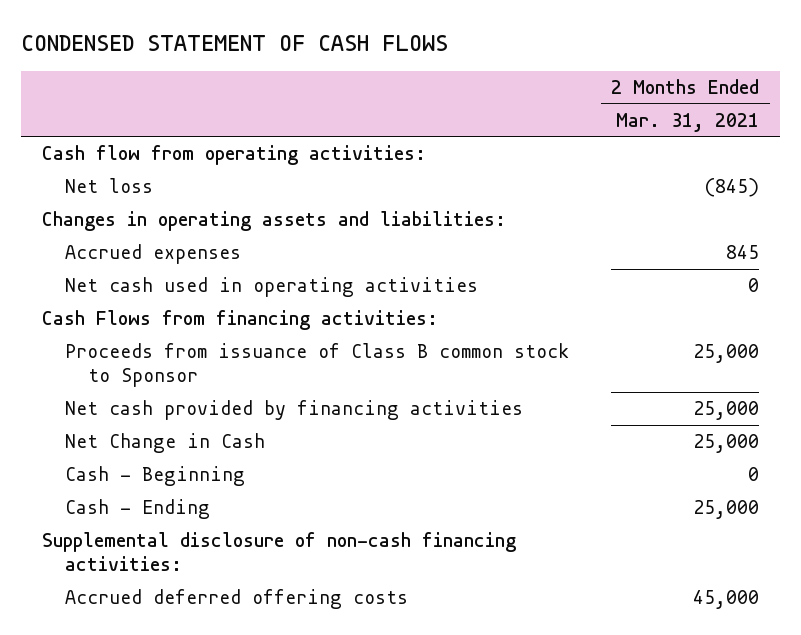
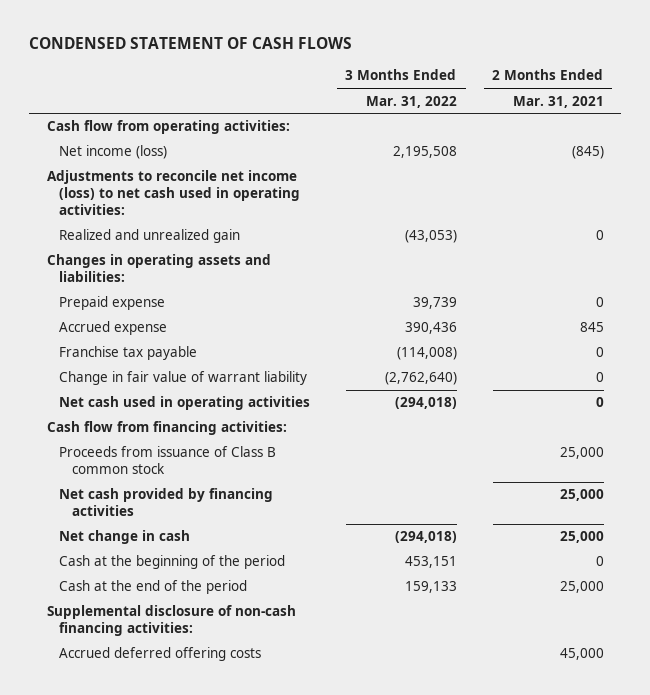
- | 2 Months Ended Mar. 31, 2021
+ | 3 Months Ended Mar. 31, 2022 | 2 Months Ended Mar. 31, 2021
- Net loss | (845)
+ Net income (loss) | 2,195,508 | (845)
+ Adjustments to reconcile net income (loss) to net cash used in operating activities:
+ Realized and unrealized gain | (43,053) | 0
- Accrued expenses | 845
+ Prepaid expense | 39,739 | 0
+ Accrued expense | 390,436 | 845
+ Franchise tax payable | (114,008) | 0
+ Change in fair value of warrant liability | (2,762,640) | 0
- Cash Flows from financing activities:
- Proceeds from issuance of Class B common stock to Sponsor | 25,000
+ Cash flow from financing activities:
+ Proceeds from issuance of Class B common stock | | 25,000
- Net Change in Cash | 25,000
- Cash - Beginning | 0
- Cash - Ending | 25,000
+ Net change in cash | (294,018) | 25,000
+ Cash at the beginning of the period | 453,151 | 0
+ Cash at the end of the period | 159,133 | 25,000

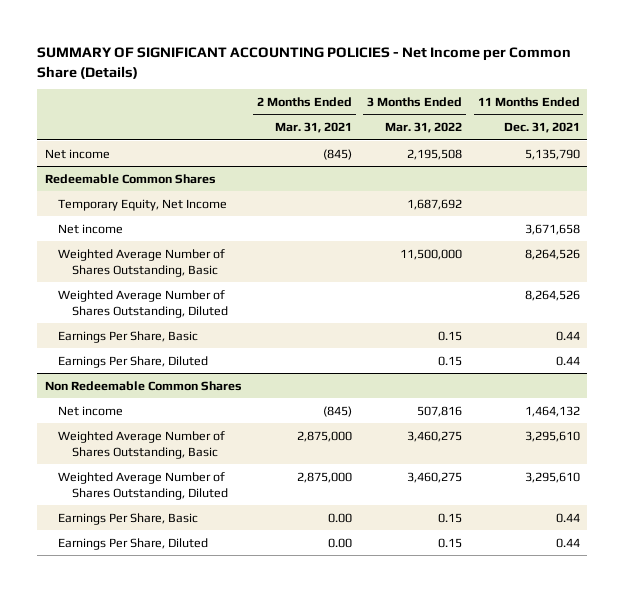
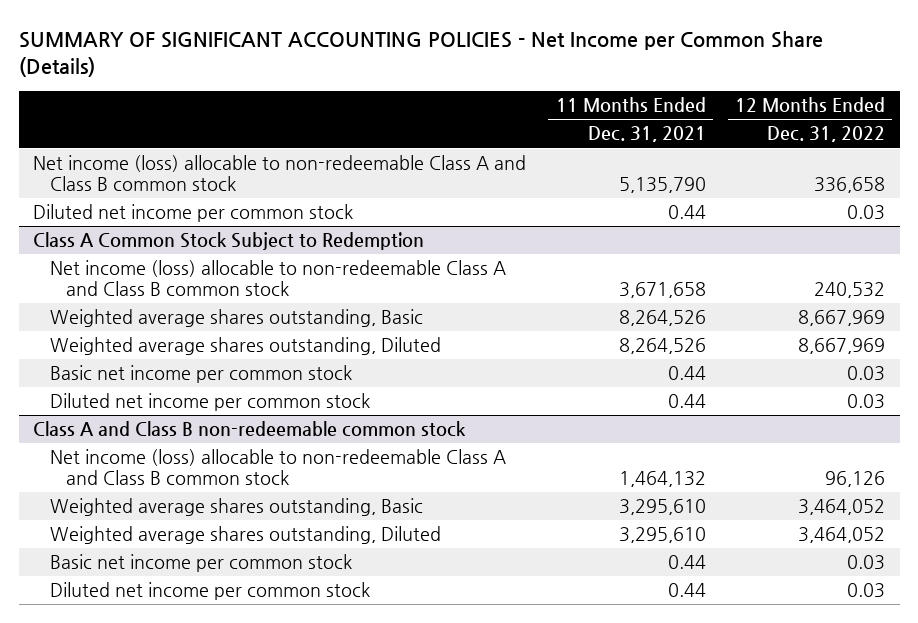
- | 2 Months Ended Mar. 31, 2021 | 3 Months Ended Mar. 31, 2022 | 11 Months Ended Dec. 31, 2021
+ | 11 Months Ended Dec. 31, 2021 | 12 Months Ended Dec. 31, 2022
- Net income | (845) | 2,195,508 | 5,135,790
- Redeemable Common Shares
- Temporary Equity, Net Income | | 1,687,692 |
- Net income | | | 3,671,658
- Weighted Average Number of Shares Outstanding, Basic | | 11,500,000 | 8,264,526
- Weighted Average Number of Shares Outstanding, Diluted | | | 8,264,526
- Earnings Per Share, Basic | | 0.15 | 0.44
- Earnings Per Share, Diluted | | 0.15 | 0.44
- Non Redeemable Common Shares
- Net income | (845) | 507,816 | 1,464,132
- Weighted Average Number of Shares Outstanding, Basic | 2,875,000 | 3,460,275 | 3,295,610
- Weighted Average Number of Shares Outstanding, Diluted | 2,875,000 | 3,460,275 | 3,295,610
- Earnings Per Share, Basic | 0.00 | 0.15 | 0.44
- Earnings Per Share, Diluted | 0.00 | 0.15 | 0.44
+ Net income (loss) allocable to non-redeemable Class A and Class B common stock | 5,135,790 | 336,658
+ Diluted net income per common stock | 0.44 | 0.03
+ Class A Common Stock Subject to Redemption
+ Net income (loss) allocable to non-redeemable Class A and Class B common stock | 3,671,658 | 240,532
+ Weighted average shares outstanding, Basic | 8,264,526 | 8,667,969
+ Weighted average shares outstanding, Diluted | 8,264,526 | 8,667,969
+ Basic net income per common stock | 0.44 | 0.03
+ Diluted net income per common stock | 0.44 | 0.03
+ Class A and Class B non-redeemable common stock
+ Net income (loss) allocable to non-redeemable Class A and Class B common stock | 1,464,132 | 96,126
+ Weighted average shares outstanding, Basic | 3,295,610 | 3,464,052
+ Weighted average shares outstanding, Diluted | 3,295,610 | 3,464,052
+ Basic net income per common stock | 0.44 | 0.03
+ Diluted net income per common stock | 0.44 | 0.03

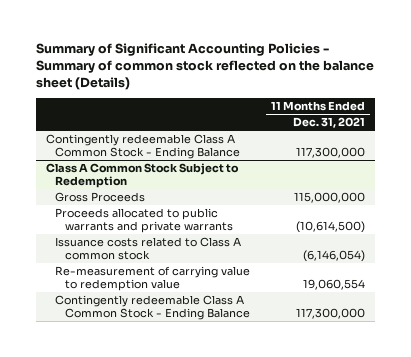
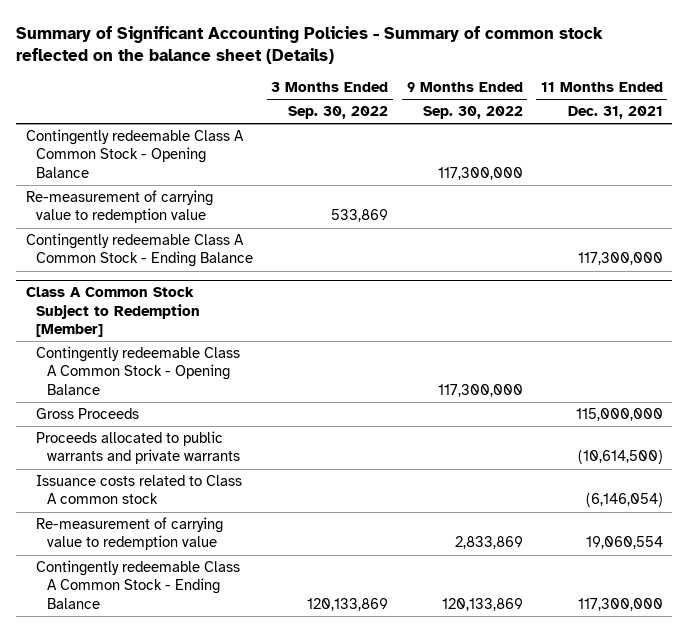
- | 11 Months Ended Dec. 31, 2021
+ | 3 Months Ended Sep. 30, 2022 | 9 Months Ended Sep. 30, 2022 | 11 Months Ended Dec. 31, 2021
+ Contingently redeemable Class A Common Stock - Opening Balance | | 117,300,000 |
+ Re-measurement of carrying value to redemption value | 533,869 | |
- Class A Common Stock Subject to Redemption
+ Class A Common Stock Subject to Redemption [Member]
+ Contingently redeemable Class A Common Stock - Opening Balance | | 117,300,000 |

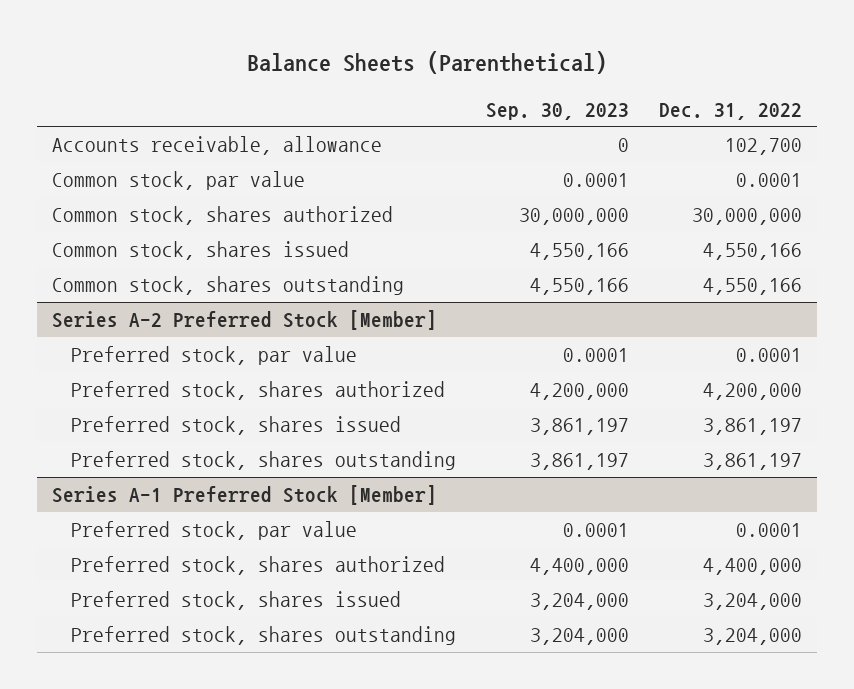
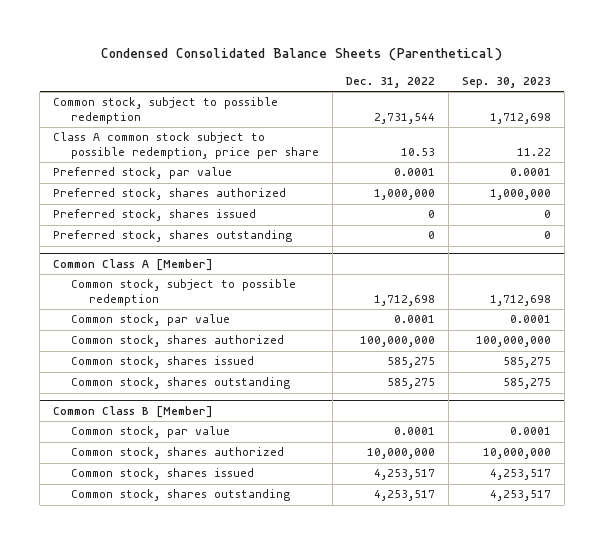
- Balance Sheets (Parenthetical)
+ Condensed Consolidated Balance Sheets (Parenthetical)
- | Sep. 30, 2023 | Dec. 31, 2022
+ | Dec. 31, 2022 | Sep. 30, 2023
- Accounts receivable, allowance | 0 | 102,700
- Common stock, par value | 0.0001 | 0.0001
- Common stock, shares authorized | 30,000,000 | 30,000,000
- Common stock, shares issued | 4,550,166 | 4,550,166
- Common stock, shares outstanding | 4,550,166 | 4,550,166
- Series A-2 Preferred Stock [Member]
- Preferred stock, par value | 0.0001 | 0.0001
- Preferred stock, shares authorized | 4,200,000 | 4,200,000
- Preferred stock, shares issued | 3,861,197 | 3,861,197
- Preferred stock, shares outstanding | 3,861,197 | 3,861,197
- Series A-1 Preferred Stock [Member]
+ Common stock, subject to possible redemption | 2,731,544 | 1,712,698
+ Class A common stock subject to possible redemption, price per share | 10.53 | 11.22
- Preferred stock, shares authorized | 4,400,000 | 4,400,000
- Preferred stock, shares issued | 3,204,000 | 3,204,000
- Preferred stock, shares outstanding | 3,204,000 | 3,204,000
+ Preferred stock, shares authorized | 1,000,000 | 1,000,000
+ Preferred stock, shares issued | 0 | 0
+ Preferred stock, shares outstanding | 0 | 0
+ Common Class A [Member]
+ Common stock, subject to possible redemption | 1,712,698 | 1,712,698
+ Common stock, par value | 0.0001 | 0.0001
+ Common stock, shares authorized | 100,000,000 | 100,000,000
+ Common stock, shares issued | 585,275 | 585,275
+ Common stock, shares outstanding | 585,275 | 585,275
+ Common Class B [Member]
+ Common stock, par value | 0.0001 | 0.0001
+ Common stock, shares authorized | 10,000,000 | 10,000,000
+ Common stock, shares issued | 4,253,517 | 4,253,517
+ Common stock, shares outstanding | 4,253,517 | 4,253,517

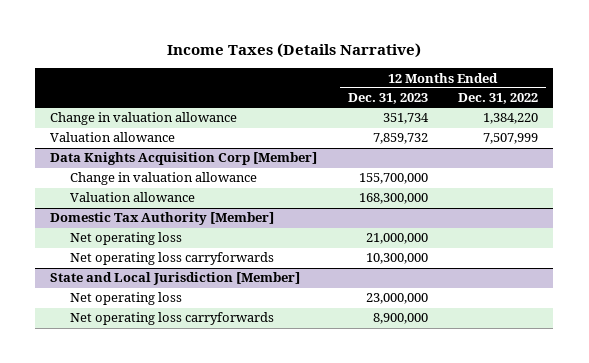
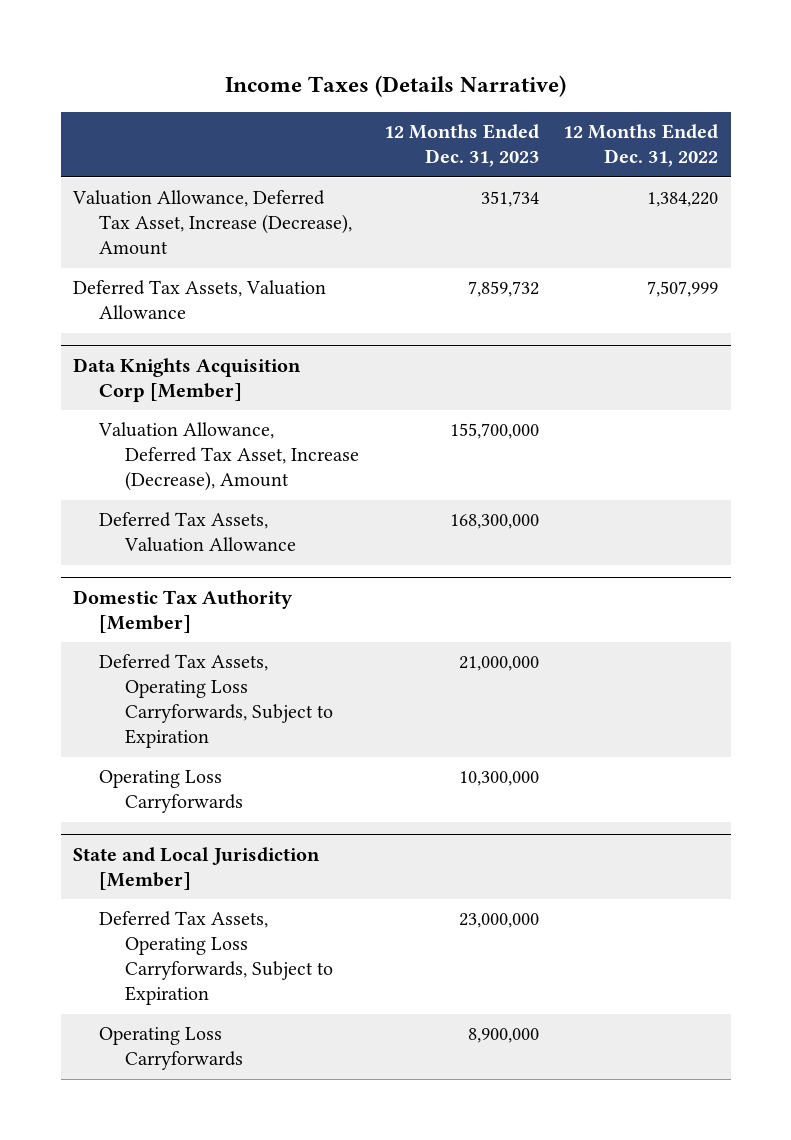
- Change in valuation allowance | 351,734 | 1,384,220
- Valuation allowance | 7,859,732 | 7,507,999
+ Valuation Allowance, Deferred Tax Asset, Increase (Decrease), Amount | 351,734 | 1,384,220
+ Deferred Tax Assets, Valuation Allowance | 7,859,732 | 7,507,999
@ Data Knights Acquisition Corp [Member]
- Change in valuation allowance | 155,700,000 |
- Valuation allowance | 168,300,000 |
+ Valuation Allowance, Deferred Tax Asset, Increase (Decrease), Amount | 155,700,000 |
+ Deferred Tax Assets, Valuation Allowance | 168,300,000 |
@ Domestic Tax Authority [Member]
- Net operating loss | 21,000,000 |
- Net operating loss carryforwards | 10,300,000 |
+ Deferred Tax Assets, Operating Loss Carryforwards, Subject to Expiration | 21,000,000 |
+ Operating Loss Carryforwards | 10,300,000 |
@ State and Local Jurisdiction [Member]
- Net operating loss | 23,000,000 |
- Net operating loss carryforwards | 8,900,000 |
+ Deferred Tax Assets, Operating Loss Carryforwards, Subject to Expiration | 23,000,000 |
+ Operating Loss Carryforwards | 8,900,000 |

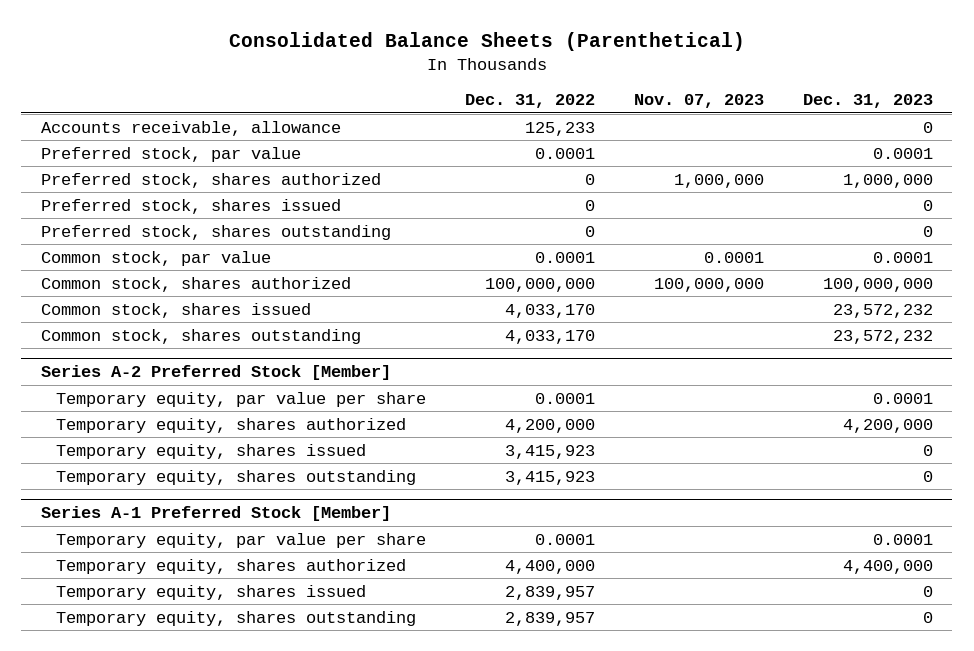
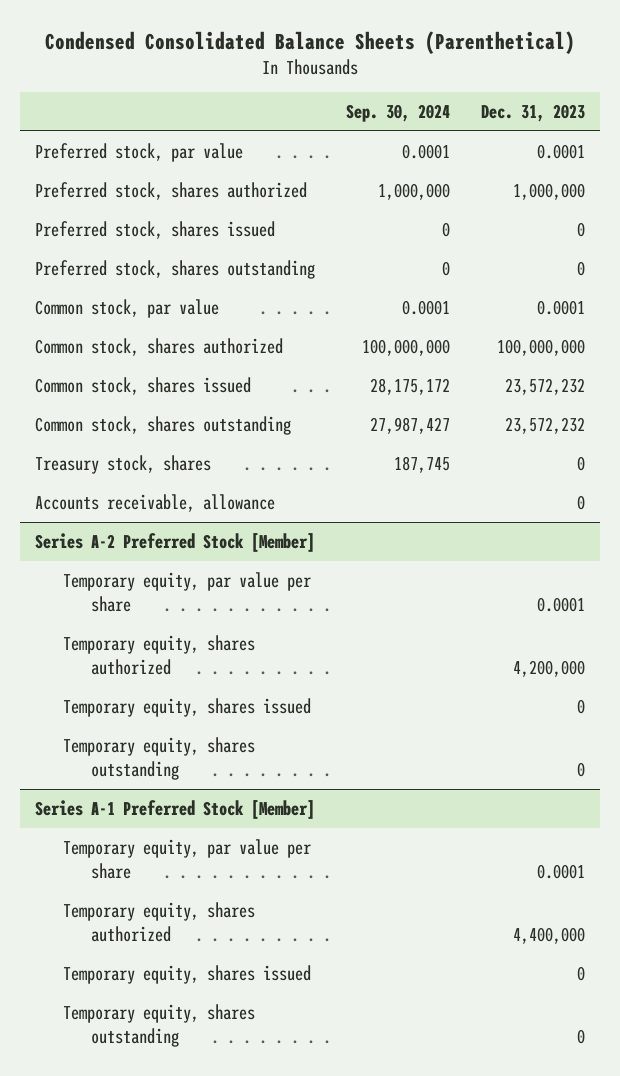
- Consolidated Balance Sheets (Parenthetical)
+ Condensed Consolidated Balance Sheets (Parenthetical)
- | Dec. 31, 2022 | Nov. 07, 2023 | Dec. 31, 2023
+ | Sep. 30, 2024 | Dec. 31, 2023
+ Treasury stock, shares | 187,745 | 0
moved down: Accounts receivable, allowance | | 0

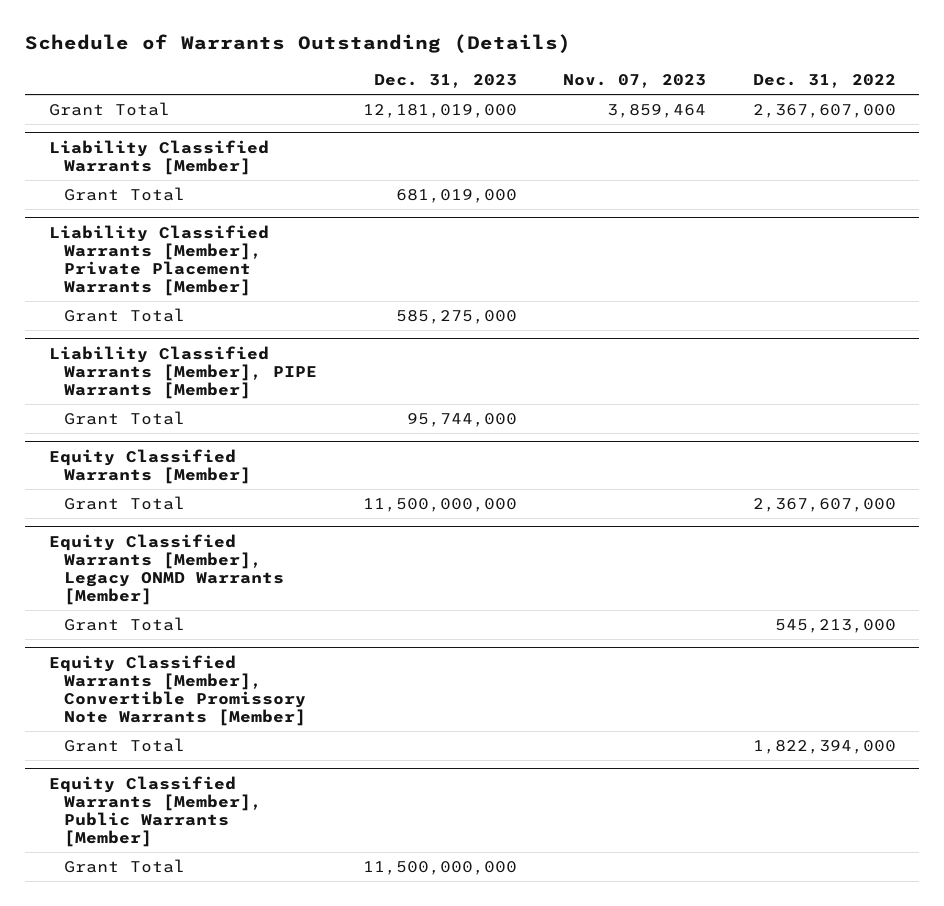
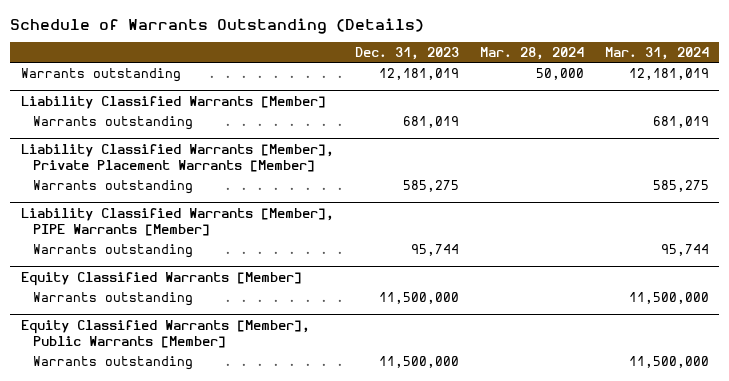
- | Dec. 31, 2023 | Nov. 07, 2023 | Dec. 31, 2022
+ | Dec. 31, 2023 | Mar. 28, 2024 | Mar. 31, 2024
- Grant Total | 12,181,019,000 | 3,859,464 | 2,367,607,000
+ Warrants outstanding | 12,181,019 | 50,000 | 12,181,019
@ Liability Classified Warrants [Member]
- Grant Total | 681,019,000 | |
+ Warrants outstanding | 681,019 | | 681,019
@ Liability Classified Warrants [Member], Private Placement Warrants [Member]
- Grant Total | 585,275,000 | |
+ Warrants outstanding | 585,275 | | 585,275
@ Liability Classified Warrants [Member], PIPE Warrants [Member]
- Grant Total | 95,744,000 | |
+ Warrants outstanding | 95,744 | | 95,744
@ Equity Classified Warrants [Member]
- Grant Total | 11,500,000,000 | | 2,367,607,000
- Equity Classified Warrants [Member], Legacy ONMD Warrants [Member]
- Grant Total | | | 545,213,000
- Equity Classified Warrants [Member], Convertible Promissory Note Warrants [Member]
- Grant Total | | | 1,822,394,000
@ Equity Classified Warrants [Member]
+ Warrants outstanding | 11,500,000 | | 11,500,000
@ Equity Classified Warrants [Member], Public Warrants [Member]
- Grant Total | 11,500,000,000 | |
+ Warrants outstanding | 11,500,000 | | 11,500,000

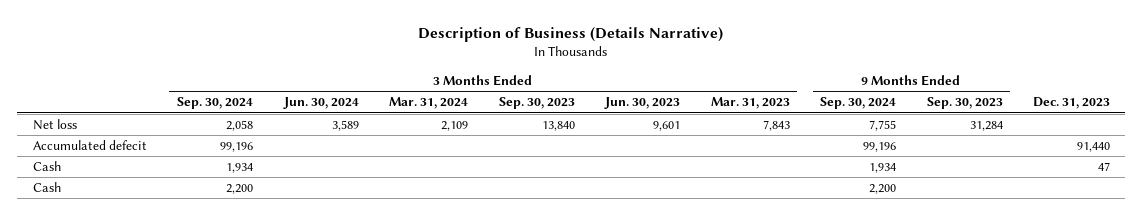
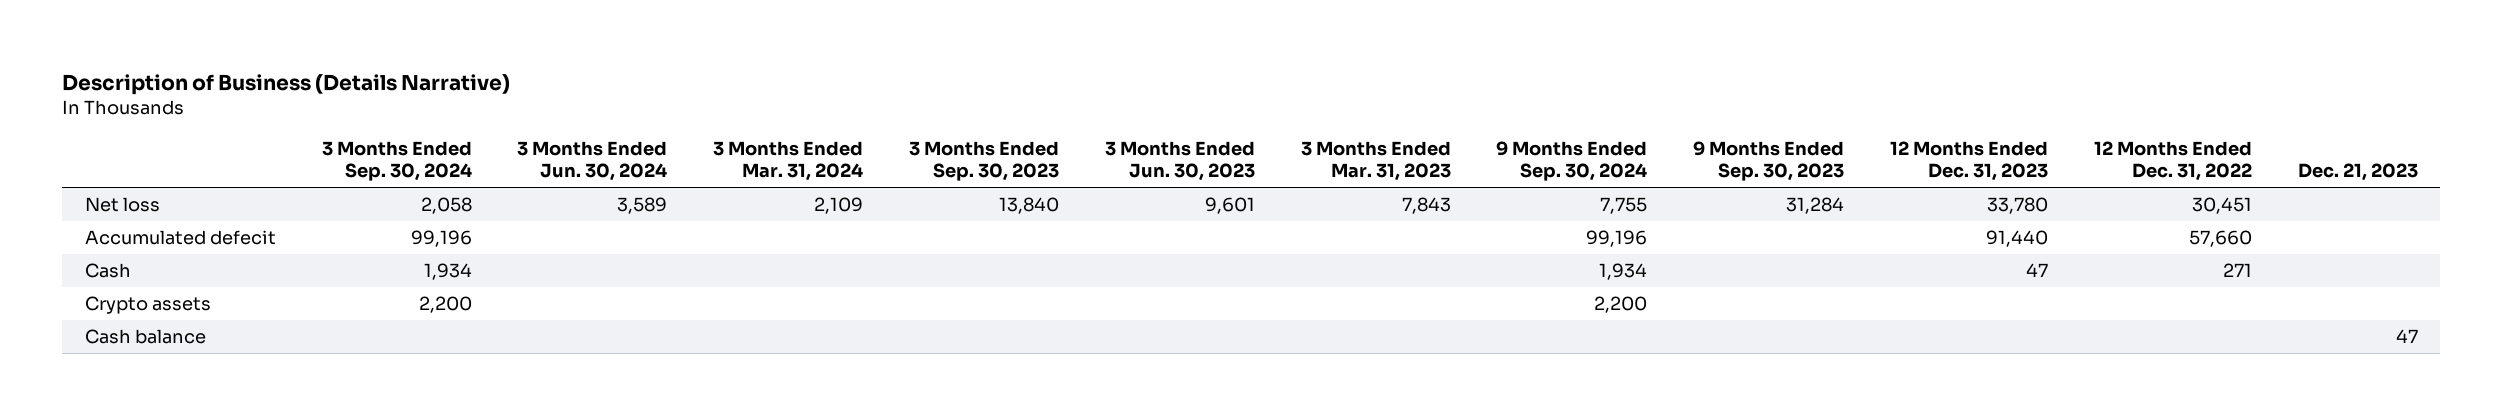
- | 3 Months Ended Sep. 30, 2024 | 3 Months Ended Jun. 30, 2024 | 3 Months Ended Mar. 31, 2024 | 3 Months Ended Sep. 30, 2023 | 3 Months Ended Jun. 30, 2023 | 3 Months Ended Mar. 31, 2023 | 9 Months Ended Sep. 30, 2024 | 9 Months Ended Sep. 30, 2023 | Dec. 31, 2023
+ | 3 Months Ended Sep. 30, 2024 | 3 Months Ended Jun. 30, 2024 | 3 Months Ended Mar. 31, 2024 | 3 Months Ended Sep. 30, 2023 | 3 Months Ended Jun. 30, 2023 | 3 Months Ended Mar. 31, 2023 | 9 Months Ended Sep. 30, 2024 | 9 Months Ended Sep. 30, 2023 | 12 Months Ended Dec. 31, 2023 | 12 Months Ended Dec. 31, 2022 | Dec. 21, 2023
- Cash | 2,200 | | | | | | 2,200 | |
+ Crypto assets | 2,200 | | | | | | 2,200 | | | |
+ Cash balance | | | | | | | | | | | 47

